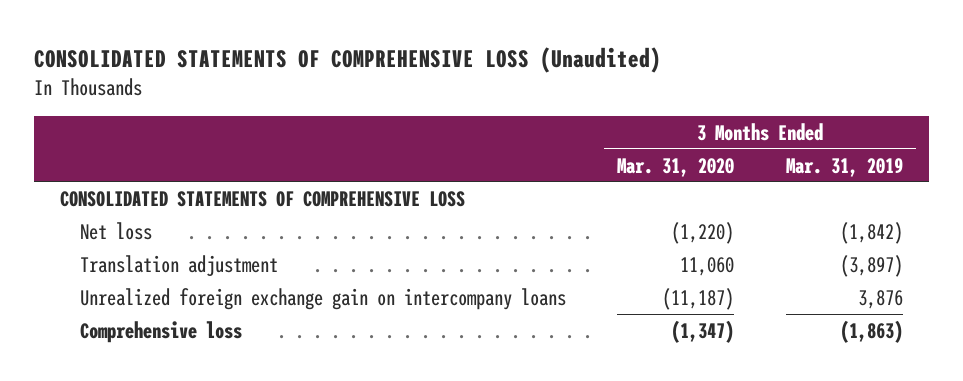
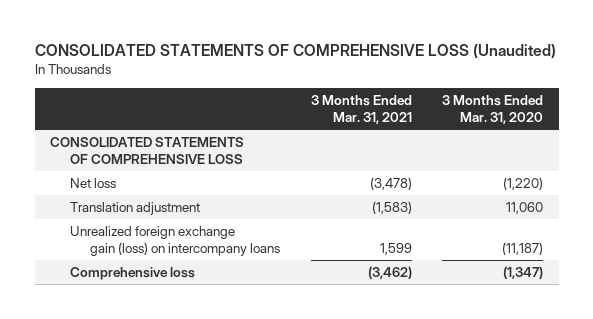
- | 3 Months Ended Mar. 31, 2020 | 3 Months Ended Mar. 31, 2019
+ | 3 Months Ended Mar. 31, 2021 | 3 Months Ended Mar. 31, 2020
- Unrealized foreign exchange gain on intercompany loans | (11,187) | 3,876
+ Unrealized foreign exchange gain (loss) on intercompany loans | 1,599 | (11,187)

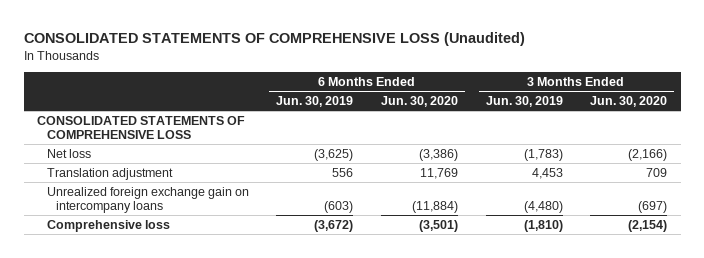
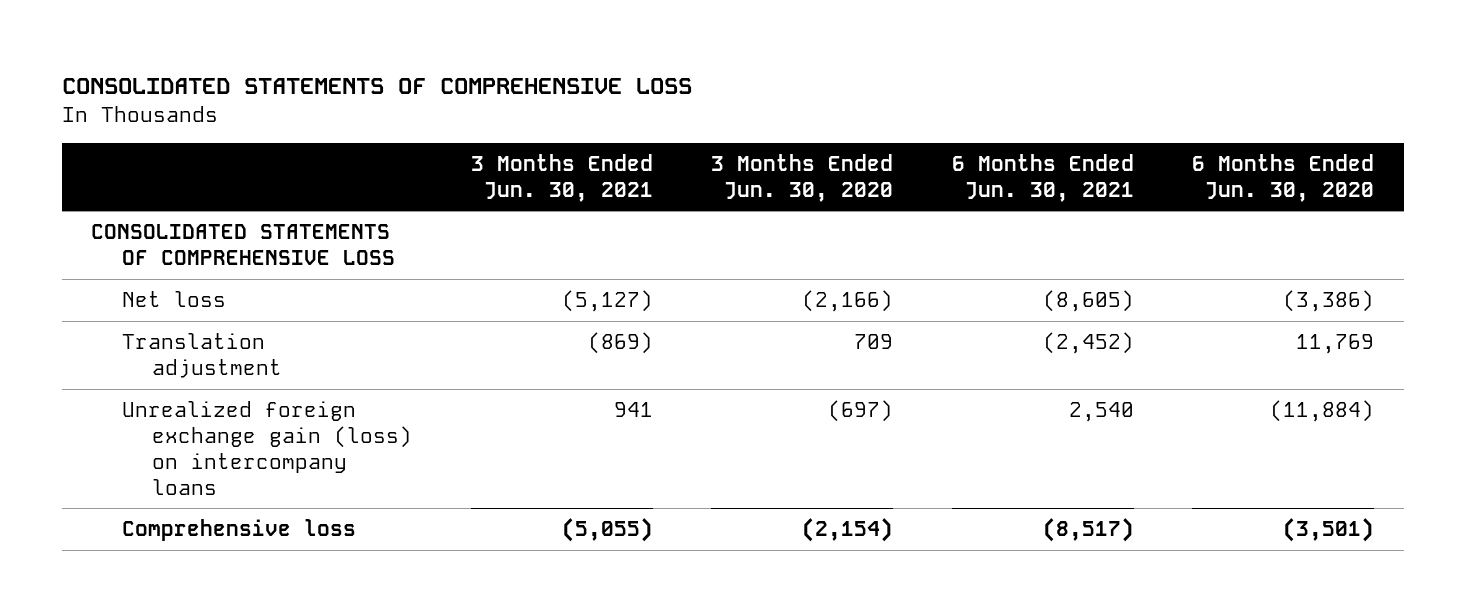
- CONSOLIDATED STATEMENTS OF COMPREHENSIVE LOSS (Unaudited)
+ CONSOLIDATED STATEMENTS OF COMPREHENSIVE LOSS
- | 6 Months Ended Jun. 30, 2019 | 6 Months Ended Jun. 30, 2020 | 3 Months Ended Jun. 30, 2019 | 3 Months Ended Jun. 30, 2020
+ | 3 Months Ended Jun. 30, 2021 | 3 Months Ended Jun. 30, 2020 | 6 Months Ended Jun. 30, 2021 | 6 Months Ended Jun. 30, 2020
- Unrealized foreign exchange gain on intercompany loans | (603) | (11,884) | (4,480) | (697)
+ Unrealized foreign exchange gain (loss) on intercompany loans | 941 | (697) | 2,540 | (11,884)

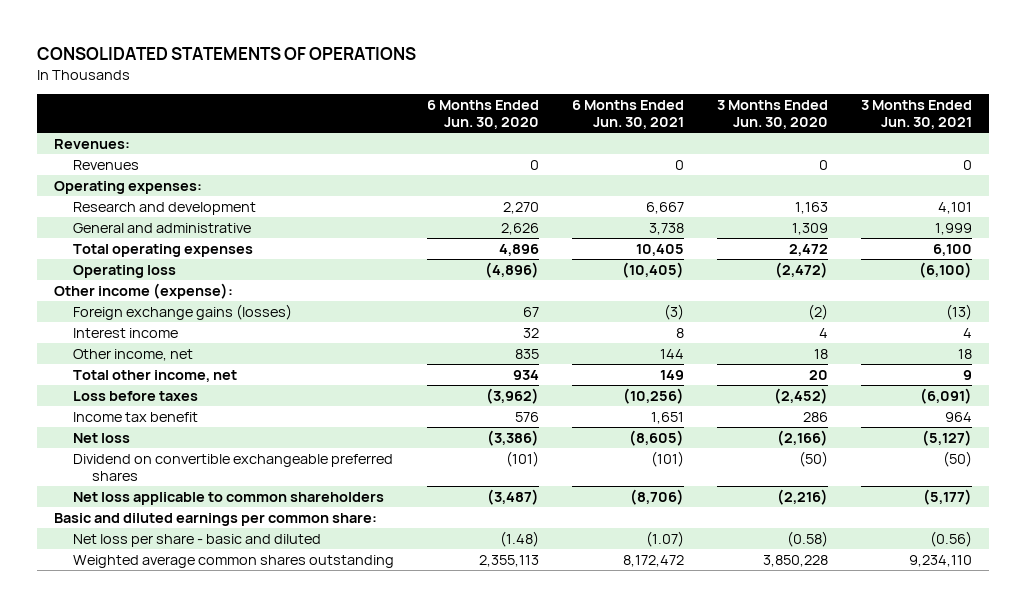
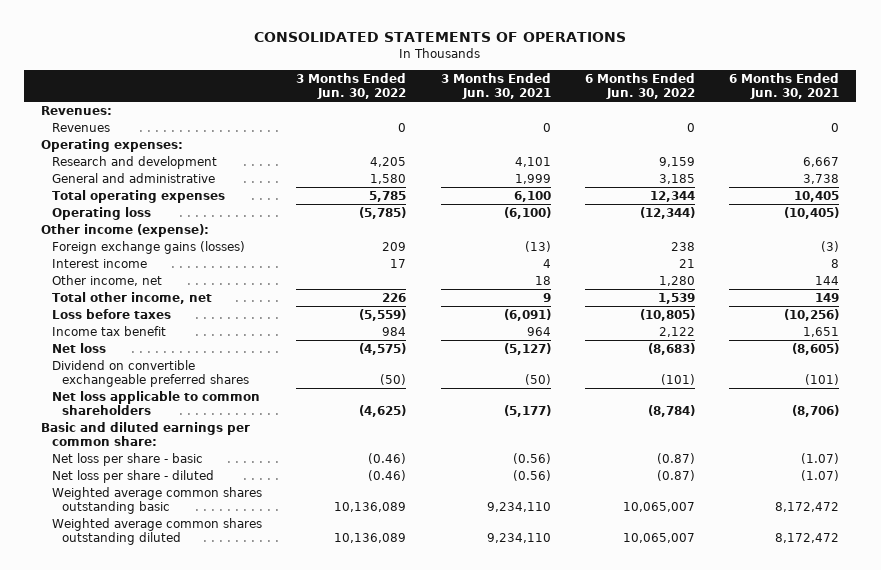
- | 6 Months Ended Jun. 30, 2020 | 6 Months Ended Jun. 30, 2021 | 3 Months Ended Jun. 30, 2020 | 3 Months Ended Jun. 30, 2021
+ | 3 Months Ended Jun. 30, 2022 | 3 Months Ended Jun. 30, 2021 | 6 Months Ended Jun. 30, 2022 | 6 Months Ended Jun. 30, 2021
- Net loss per share - basic and diluted | (1.48) | (1.07) | (0.58) | (0.56)
- Weighted average common shares outstanding | 2,355,113 | 8,172,472 | 3,850,228 | 9,234,110
+ Net loss per share - basic | (0.46) | (0.56) | (0.87) | (1.07)
+ Net loss per share - diluted | (0.46) | (0.56) | (0.87) | (1.07)
+ Weighted average common shares outstanding basic | 10,136,089 | 9,234,110 | 10,065,007 | 8,172,472
+ Weighted average common shares outstanding diluted | 10,136,089 | 9,234,110 | 10,065,007 | 8,172,472

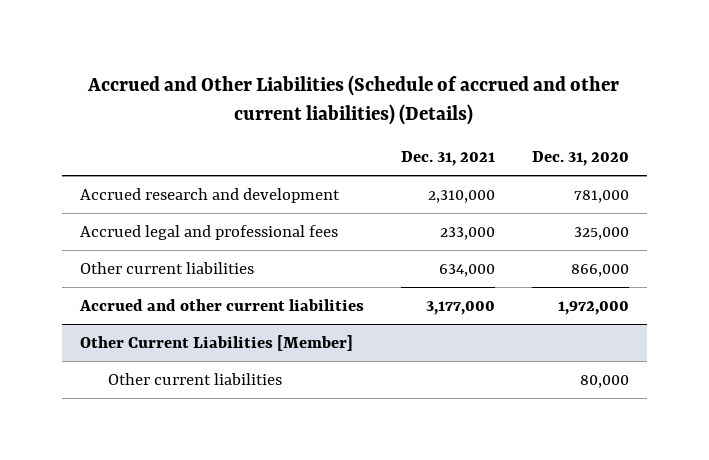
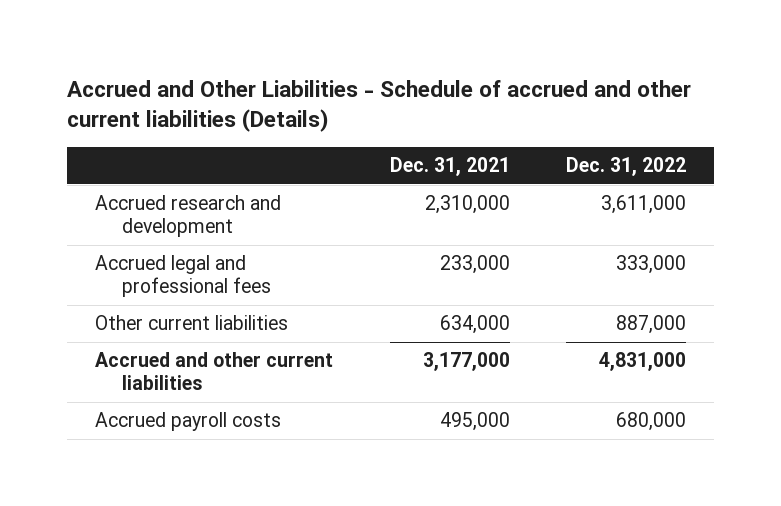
- Accrued and Other Liabilities (Schedule of accrued and other current liabilities) (Details)
+ Accrued and Other Liabilities - Schedule of accrued and other current liabilities (Details)
- | Dec. 31, 2021 | Dec. 31, 2020
+ | Dec. 31, 2021 | Dec. 31, 2022
- Other Current Liabilities [Member]
- Other current liabilities | | 80,000
+ Accrued payroll costs | 495,000 | 680,000

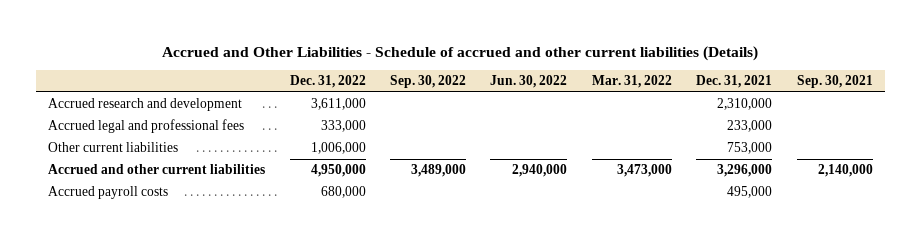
- | Dec. 31, 2021 | Dec. 31, 2022
+ | Dec. 31, 2022 | Sep. 30, 2022 | Jun. 30, 2022 | Mar. 31, 2022 | Dec. 31, 2021 | Sep. 30, 2021
- Other current liabilities | 634,000 | 887,000
- Accrued and other current liabilities | 3,177,000 | 4,831,000
+ Other current liabilities | 1,006,000 | | | | 753,000 |
+ Accrued and other current liabilities | 4,950,000 | 3,489,000 | 2,940,000 | 3,473,000 | 3,296,000 | 2,140,000

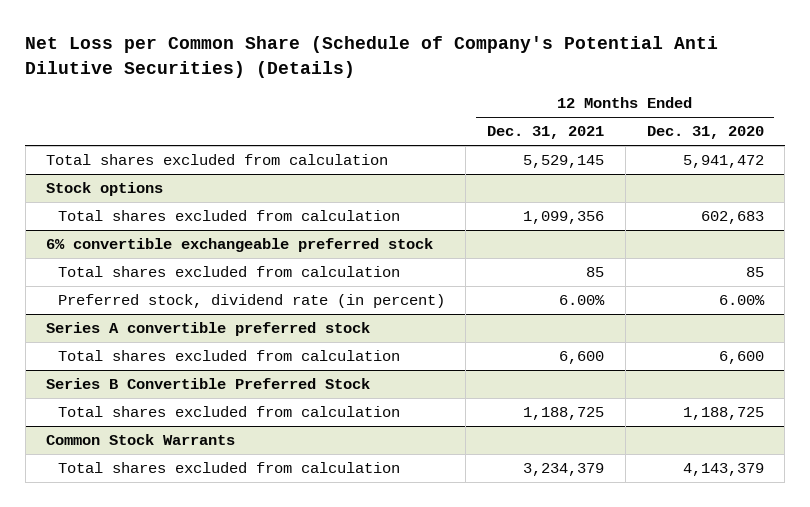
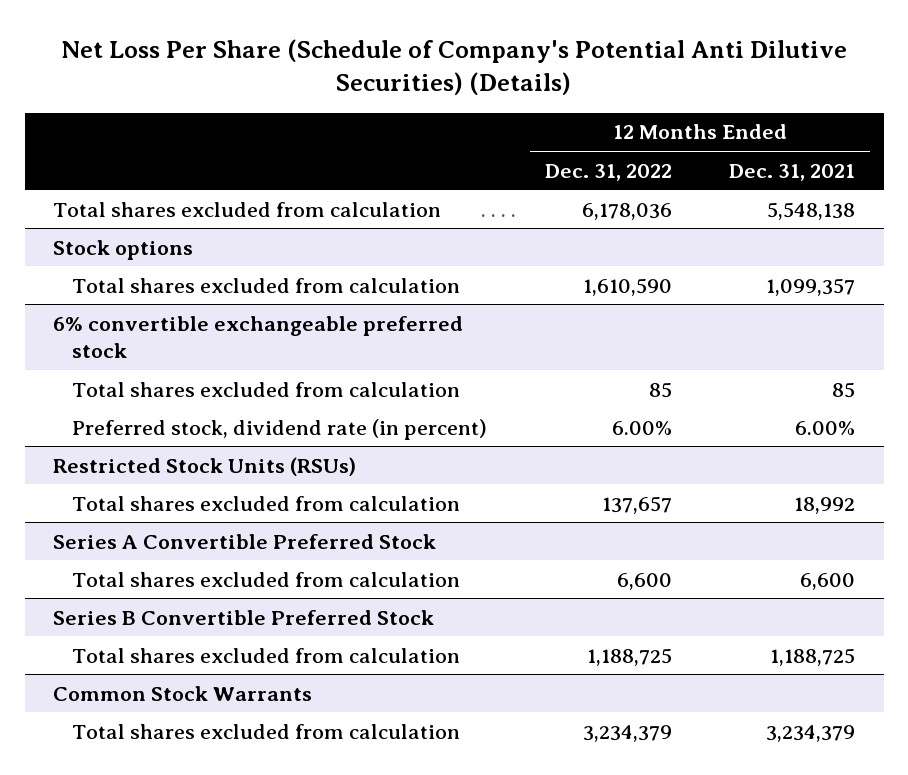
- Net Loss per Common Share (Schedule of Company's Potential Anti Dilutive Securities) (Details)
+ Net Loss Per Share (Schedule of Company's Potential Anti Dilutive Securities) (Details)
- | 12 Months Ended Dec. 31, 2021 | 12 Months Ended Dec. 31, 2020
+ | 12 Months Ended Dec. 31, 2022 | 12 Months Ended Dec. 31, 2021
- Total shares excluded from calculation | 5,529,145 | 5,941,472
+ Total shares excluded from calculation | 6,178,036 | 5,548,138
@ Stock options
- Total shares excluded from calculation | 1,099,356 | 602,683
+ Total shares excluded from calculation | 1,610,590 | 1,099,357
- Series A convertible preferred stock
+ Restricted Stock Units (RSUs)
+ Total shares excluded from calculation | 137,657 | 18,992
+ Series A Convertible Preferred Stock

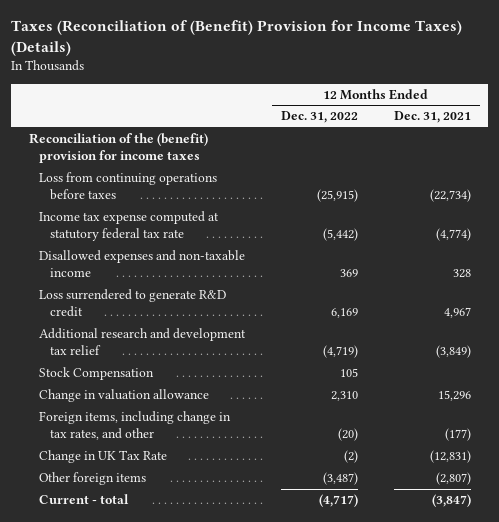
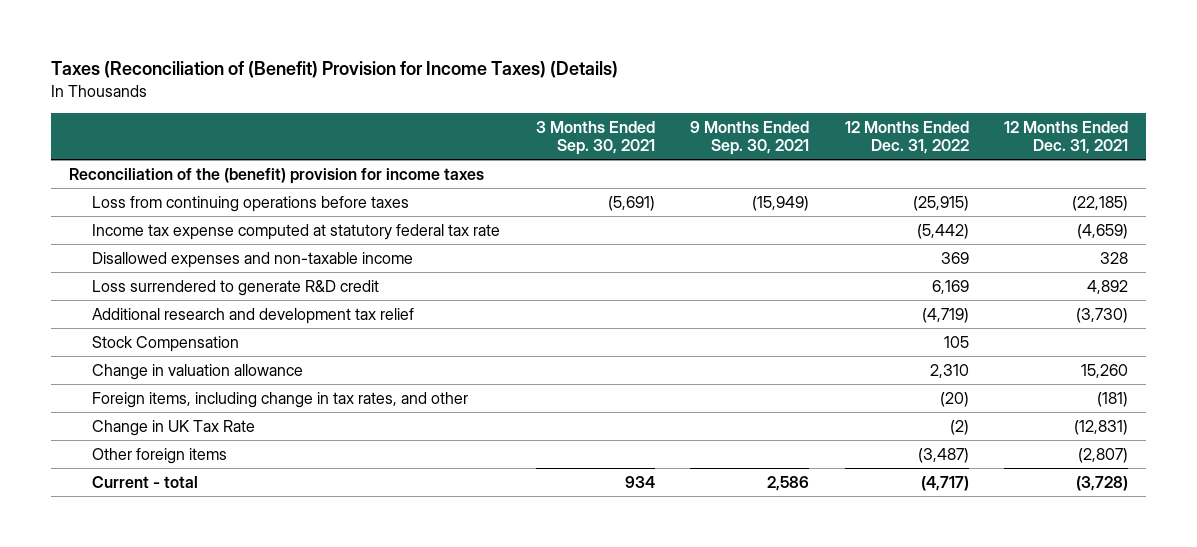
- | 12 Months Ended Dec. 31, 2022 | 12 Months Ended Dec. 31, 2021
+ | 3 Months Ended Sep. 30, 2021 | 9 Months Ended Sep. 30, 2021 | 12 Months Ended Dec. 31, 2022 | 12 Months Ended Dec. 31, 2021
- Loss from continuing operations before taxes | (25,915) | (22,734)
- Income tax expense computed at statutory federal tax rate | (5,442) | (4,774)
+ Loss from continuing operations before taxes | (5,691) | (15,949) | (25,915) | (22,185)
+ Income tax expense computed at statutory federal tax rate | | | (5,442) | (4,659)
- Loss surrendered to generate R&D credit | 6,169 | 4,967
- Additional research and development tax relief | (4,719) | (3,849)
+ Loss surrendered to generate R&D credit | | | 6,169 | 4,892
+ Additional research and development tax relief | | | (4,719) | (3,730)
- Change in valuation allowance | 2,310 | 15,296
- Foreign items, including change in tax rates, and other | (20) | (177)
+ Change in valuation allowance | | | 2,310 | 15,260
+ Foreign items, including change in tax rates, and other | | | (20) | (181)
- Current - total | (4,717) | (3,847)
+ Current - total | 934 | 2,586 | (4,717) | (3,728)

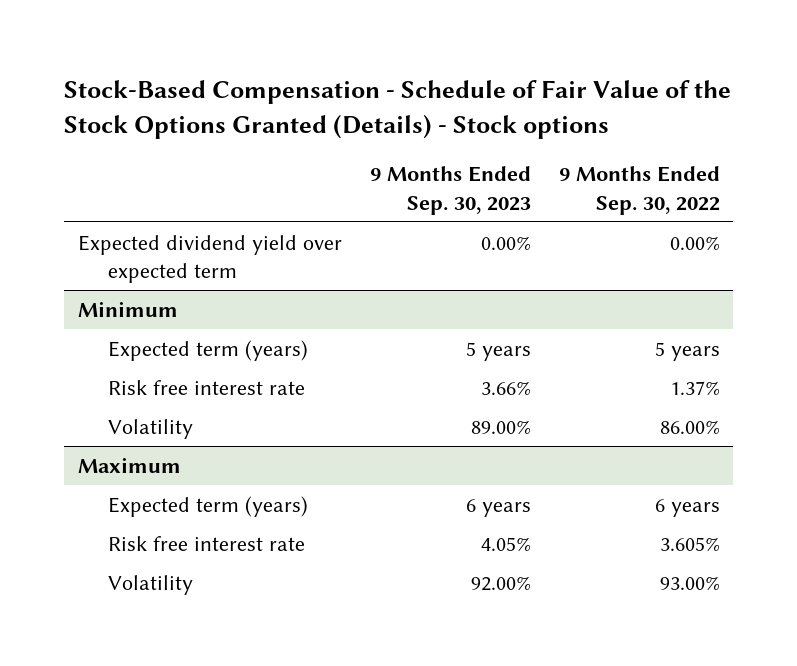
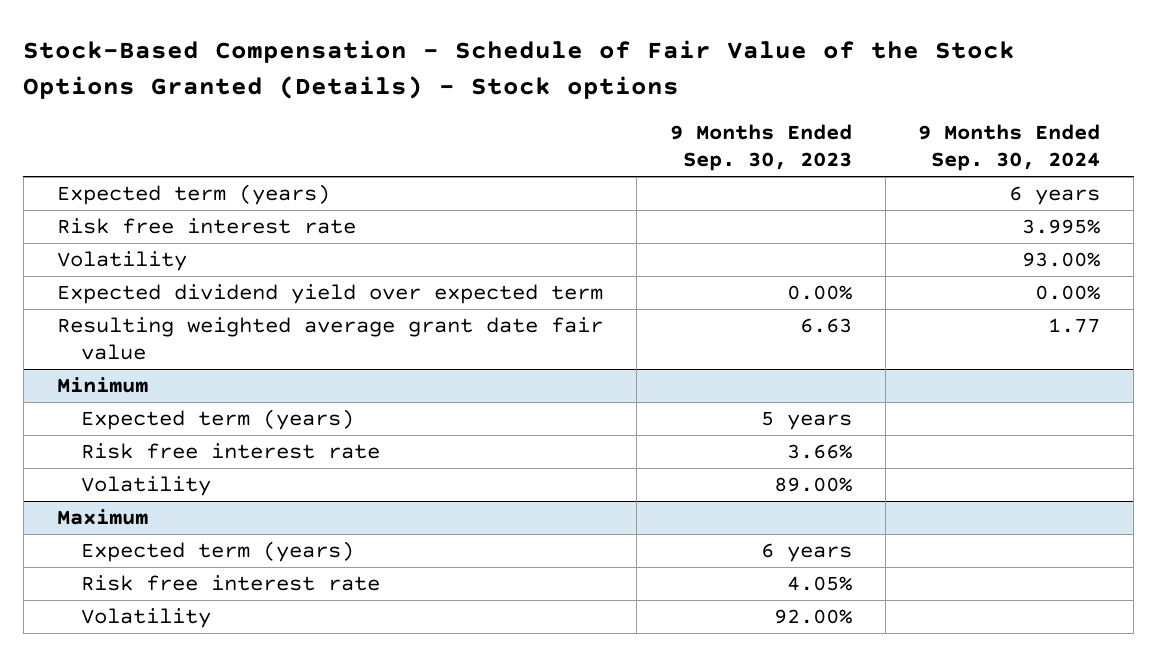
- | 9 Months Ended Sep. 30, 2023 | 9 Months Ended Sep. 30, 2022
+ | 9 Months Ended Sep. 30, 2023 | 9 Months Ended Sep. 30, 2024
+ Expected term (years) | | 6 years
+ Risk free interest rate | | 3.995%
+ Volatility | | 93.00%
+ Resulting weighted average grant date fair value | 6.63 | 1.77

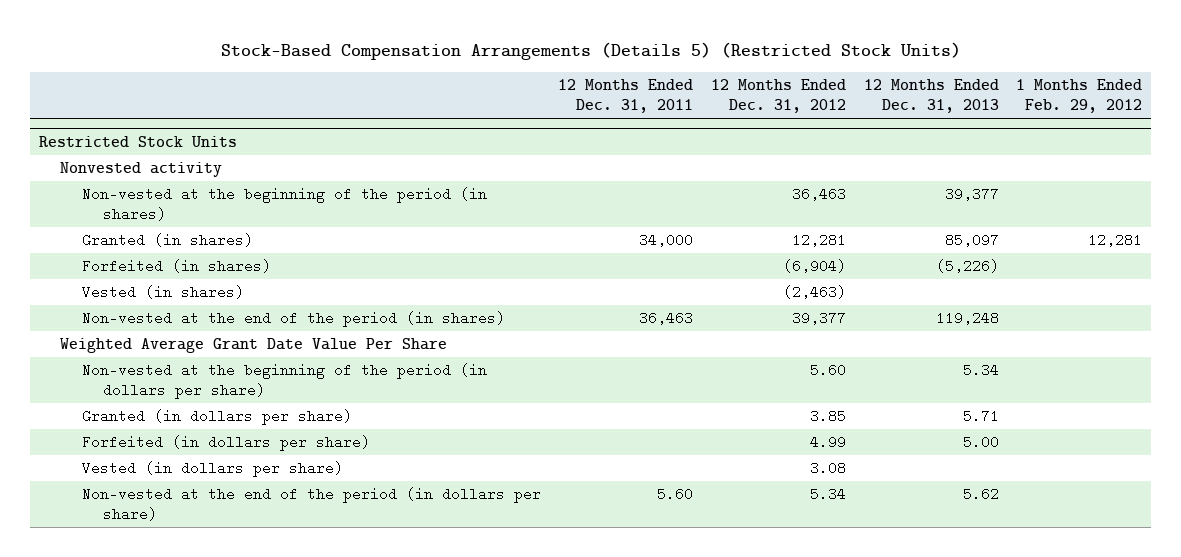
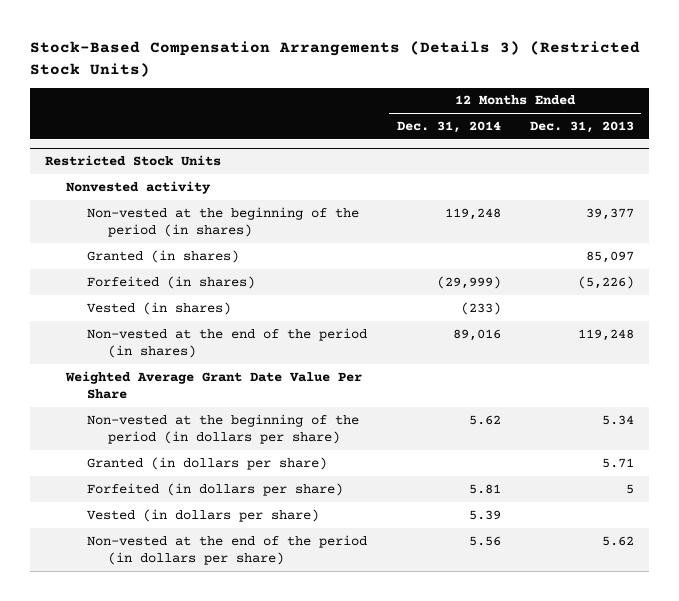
- Stock-Based Compensation Arrangements (Details 5) (Restricted Stock Units)
+ Stock-Based Compensation Arrangements (Details 3) (Restricted Stock Units)
- | 12 Months Ended Dec. 31, 2011 | 12 Months Ended Dec. 31, 2012 | 12 Months Ended Dec. 31, 2013 | 1 Months Ended Feb. 29, 2012
+ | 12 Months Ended Dec. 31, 2014 | 12 Months Ended Dec. 31, 2013
@ Restricted Stock Units
- Forfeited (in dollars per share) | | 4.99 | 5.00 |
+ Forfeited (in dollars per share) | 5.81 | 5

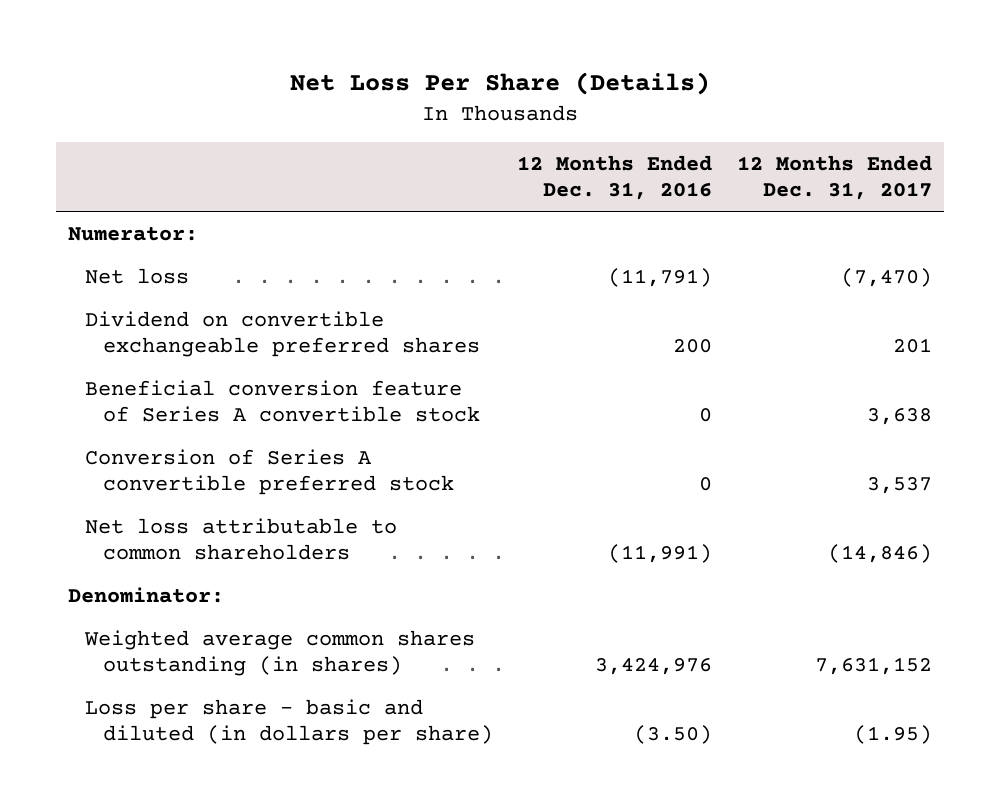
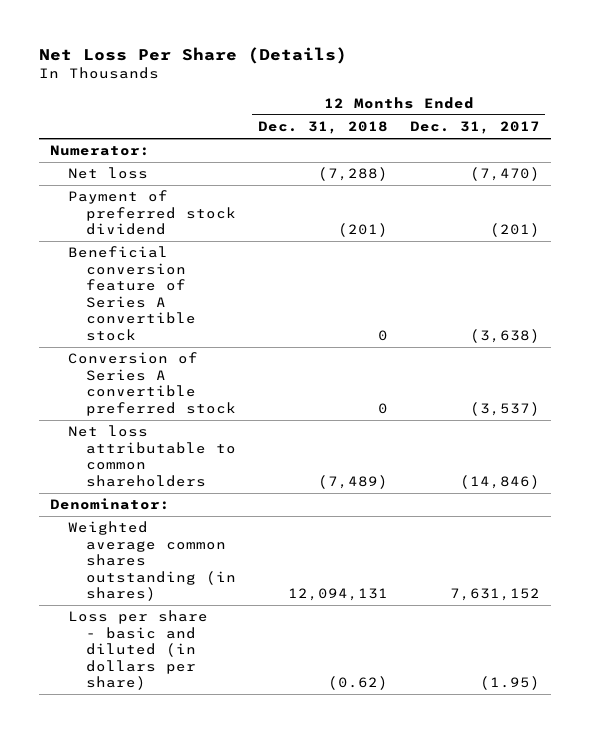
- | 12 Months Ended Dec. 31, 2016 | 12 Months Ended Dec. 31, 2017
+ | 12 Months Ended Dec. 31, 2018 | 12 Months Ended Dec. 31, 2017
- Dividend on convertible exchangeable preferred shares | 200 | 201
- Beneficial conversion feature of Series A convertible stock | 0 | 3,638
- Conversion of Series A convertible preferred stock | 0 | 3,537
+ Payment of preferred stock dividend | (201) | (201)
+ Beneficial conversion feature of Series A convertible stock | 0 | (3,638)
+ Conversion of Series A convertible preferred stock | 0 | (3,537)

